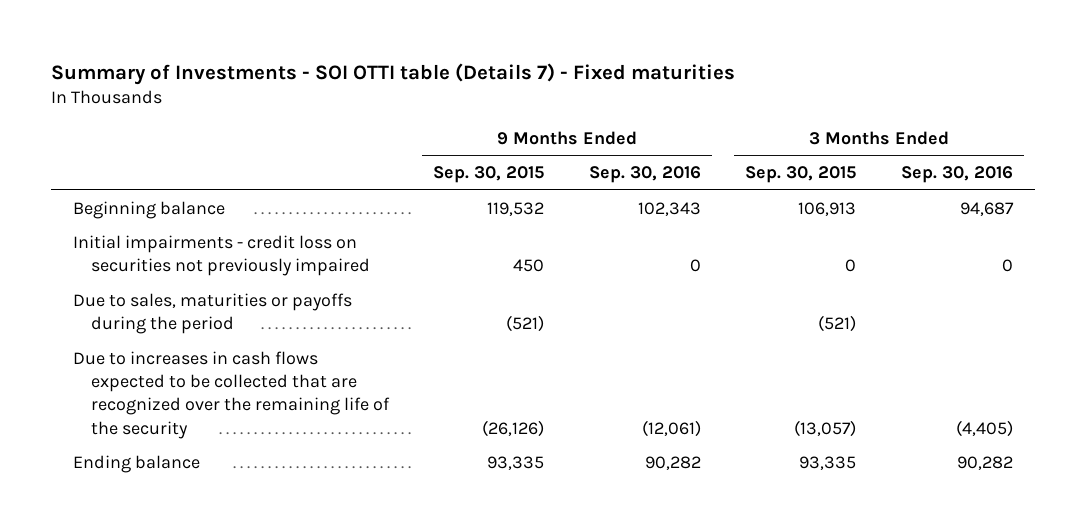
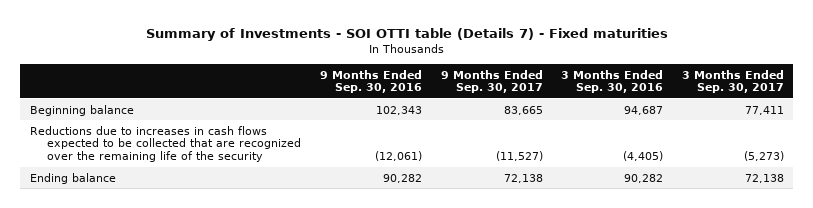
- | 9 Months Ended Sep. 30, 2015 | 9 Months Ended Sep. 30, 2016 | 3 Months Ended Sep. 30, 2015 | 3 Months Ended Sep. 30, 2016
+ | 9 Months Ended Sep. 30, 2016 | 9 Months Ended Sep. 30, 2017 | 3 Months Ended Sep. 30, 2016 | 3 Months Ended Sep. 30, 2017
- Initial impairments - credit loss on securities not previously impaired | 450 | 0 | 0 | 0
- Due to sales, maturities or payoffs during the period | (521) | | (521) |
- Due to increases in cash flows expected to be collected that are recognized over the remaining life of the security | (26,126) | (12,061) | (13,057) | (4,405)
+ Reductions due to increases in cash flows expected to be collected that are recognized over the remaining life of the security | (12,061) | (11,527) | (4,405) | (5,273)

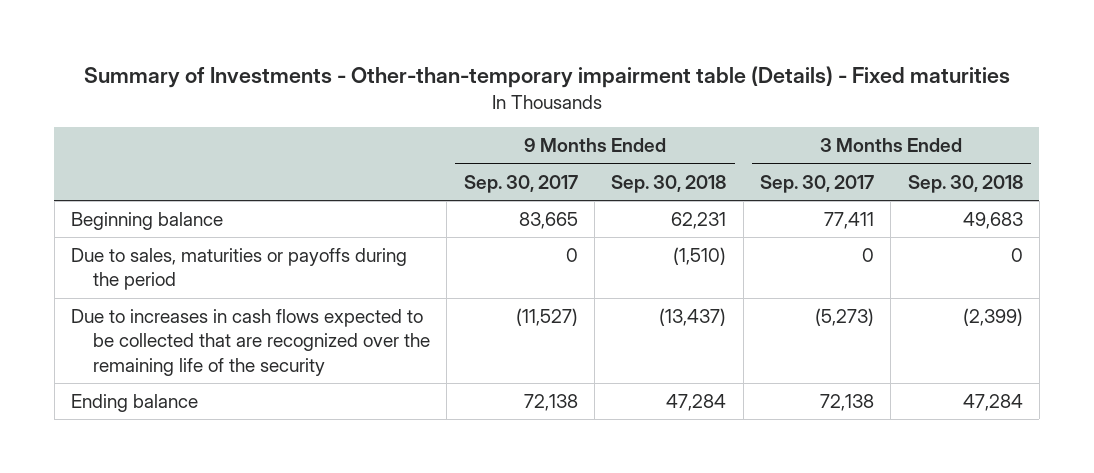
- Summary of Investments - SOI OTTI table (Details 7) - Fixed maturities
+ Summary of Investments - Other-than-temporary impairment table (Details) - Fixed maturities
- | 9 Months Ended Sep. 30, 2016 | 9 Months Ended Sep. 30, 2017 | 3 Months Ended Sep. 30, 2016 | 3 Months Ended Sep. 30, 2017
+ | 9 Months Ended Sep. 30, 2017 | 9 Months Ended Sep. 30, 2018 | 3 Months Ended Sep. 30, 2017 | 3 Months Ended Sep. 30, 2018
- Reductions due to increases in cash flows expected to be collected that are recognized over the remaining life of the security | (12,061) | (11,527) | (4,405) | (5,273)
+ Due to sales, maturities or payoffs during the period | 0 | (1,510) | 0 | 0
+ Due to increases in cash flows expected to be collected that are recognized over the remaining life of the security | (11,527) | (13,437) | (5,273) | (2,399)

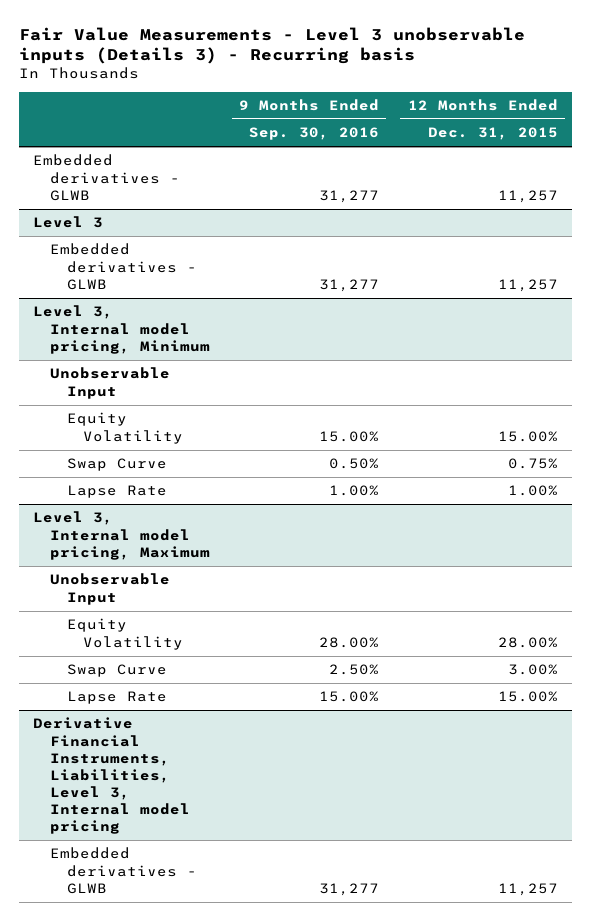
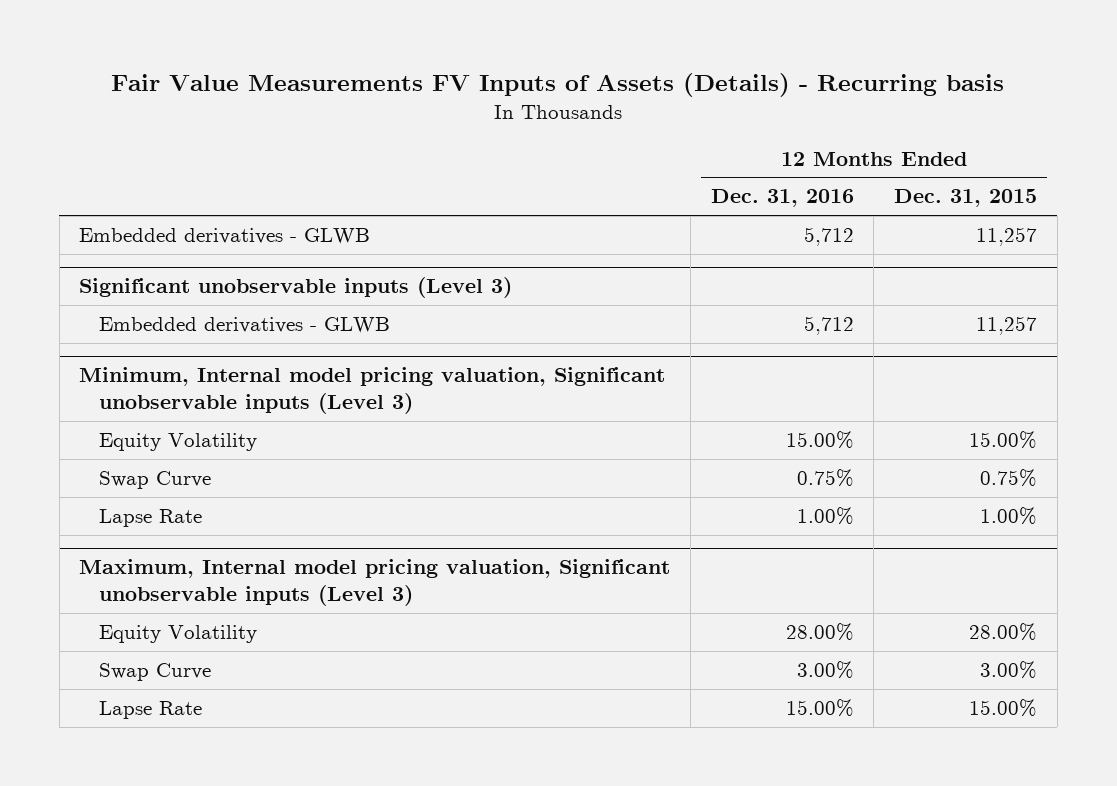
- Fair Value Measurements - Level 3 unobservable inputs (Details 3) - Recurring basis
+ Fair Value Measurements FV Inputs of Assets (Details) - Recurring basis
- | 9 Months Ended Sep. 30, 2016 | 12 Months Ended Dec. 31, 2015
+ | 12 Months Ended Dec. 31, 2016 | 12 Months Ended Dec. 31, 2015
- Level 3
+ Significant unobservable inputs (Level 3)
- Level 3, Internal model pricing, Minimum
- Unobservable Input
+ Minimum, Internal model pricing valuation, Significant unobservable inputs (Level 3)
- Level 3, Internal model pricing, Maximum
- Unobservable Input
+ Maximum, Internal model pricing valuation, Significant unobservable inputs (Level 3)
- Derivative Financial Instruments, Liabilities, Level 3, Internal model pricing
- Embedded derivatives - GLWB | 31,277 | 11,257

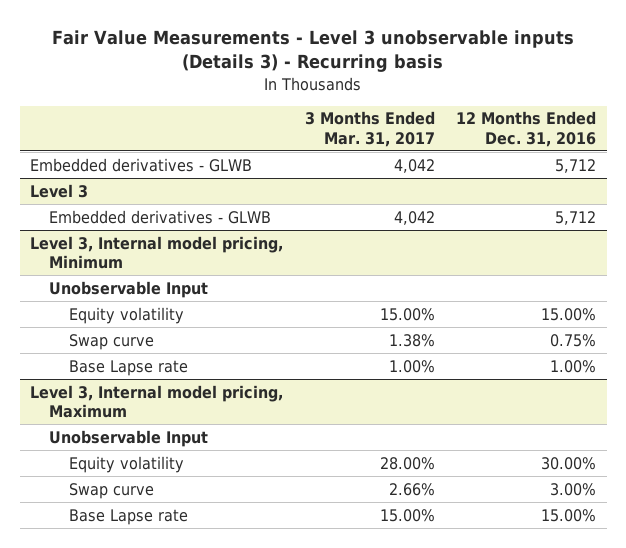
- Fair Value Measurements FV Inputs of Assets (Details) - Recurring basis
+ Fair Value Measurements - Level 3 unobservable inputs (Details 3) - Recurring basis
- | 12 Months Ended Dec. 31, 2016 | 12 Months Ended Dec. 31, 2015
+ | 3 Months Ended Mar. 31, 2017 | 12 Months Ended Dec. 31, 2016
- Significant unobservable inputs (Level 3)
+ Level 3
- Minimum, Internal model pricing valuation, Significant unobservable inputs (Level 3)
- Equity Volatility | 15.00% | 15.00%
- Swap Curve | 0.75% | 0.75%
- Lapse Rate | 1.00% | 1.00%
- Maximum, Internal model pricing valuation, Significant unobservable inputs (Level 3)
- Equity Volatility | 28.00% | 28.00%
- Swap Curve | 3.00% | 3.00%
- Lapse Rate | 15.00% | 15.00%
+ Level 3, Internal model pricing, Minimum
+ Unobservable Input
+ Equity volatility | 15.00% | 15.00%
+ Swap curve | 1.38% | 0.75%
+ Base Lapse rate | 1.00% | 1.00%
+ Level 3, Internal model pricing, Maximum
+ Unobservable Input
+ Equity volatility | 28.00% | 30.00%
+ Swap curve | 2.66% | 3.00%
+ Base Lapse rate | 15.00% | 15.00%

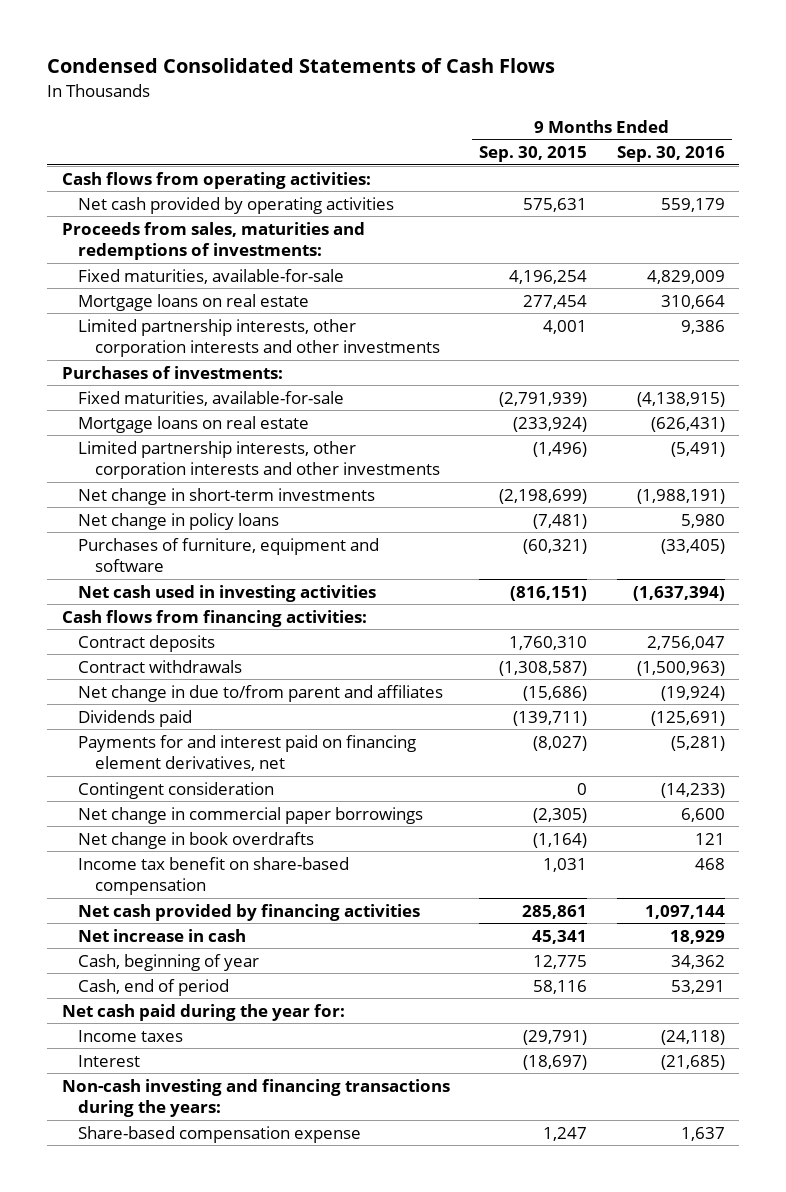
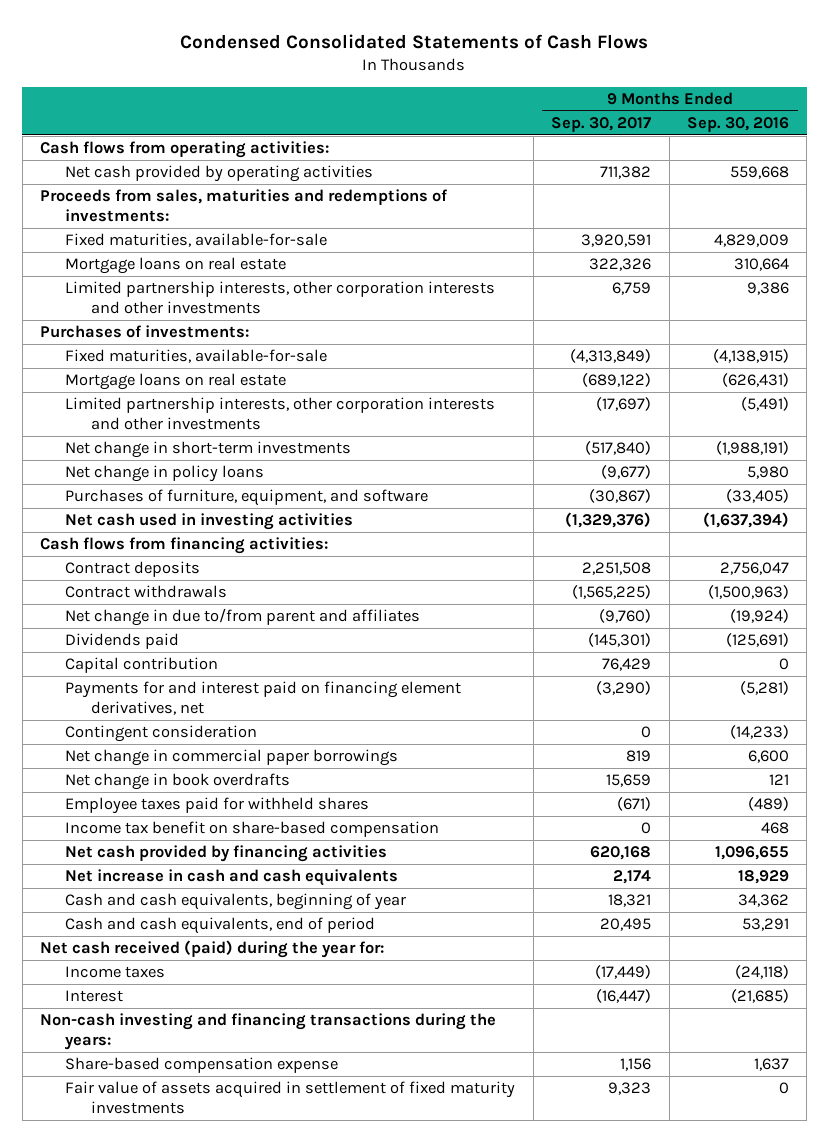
- | 9 Months Ended Sep. 30, 2015 | 9 Months Ended Sep. 30, 2016
+ | 9 Months Ended Sep. 30, 2017 | 9 Months Ended Sep. 30, 2016
- Net cash provided by operating activities | 575,631 | 559,179
+ Net cash provided by operating activities | 711,382 | 559,668
- Purchases of furniture, equipment and software | (60,321) | (33,405)
+ Purchases of furniture, equipment, and software | (30,867) | (33,405)
+ Capital contribution | 76,429 | 0
+ Employee taxes paid for withheld shares | (671) | (489)
- Net cash provided by financing activities | 285,861 | 1,097,144
- Net increase in cash | 45,341 | 18,929
- Cash, beginning of year | 12,775 | 34,362
- Cash, end of period | 58,116 | 53,291
- Net cash paid during the year for:
+ Net cash provided by financing activities | 620,168 | 1,096,655
+ Net increase in cash and cash equivalents | 2,174 | 18,929
+ Cash and cash equivalents, beginning of year | 18,321 | 34,362
+ Cash and cash equivalents, end of period | 20,495 | 53,291
+ Net cash received (paid) during the year for:
+ Fair value of assets acquired in settlement of fixed maturity investments | 9,323 | 0

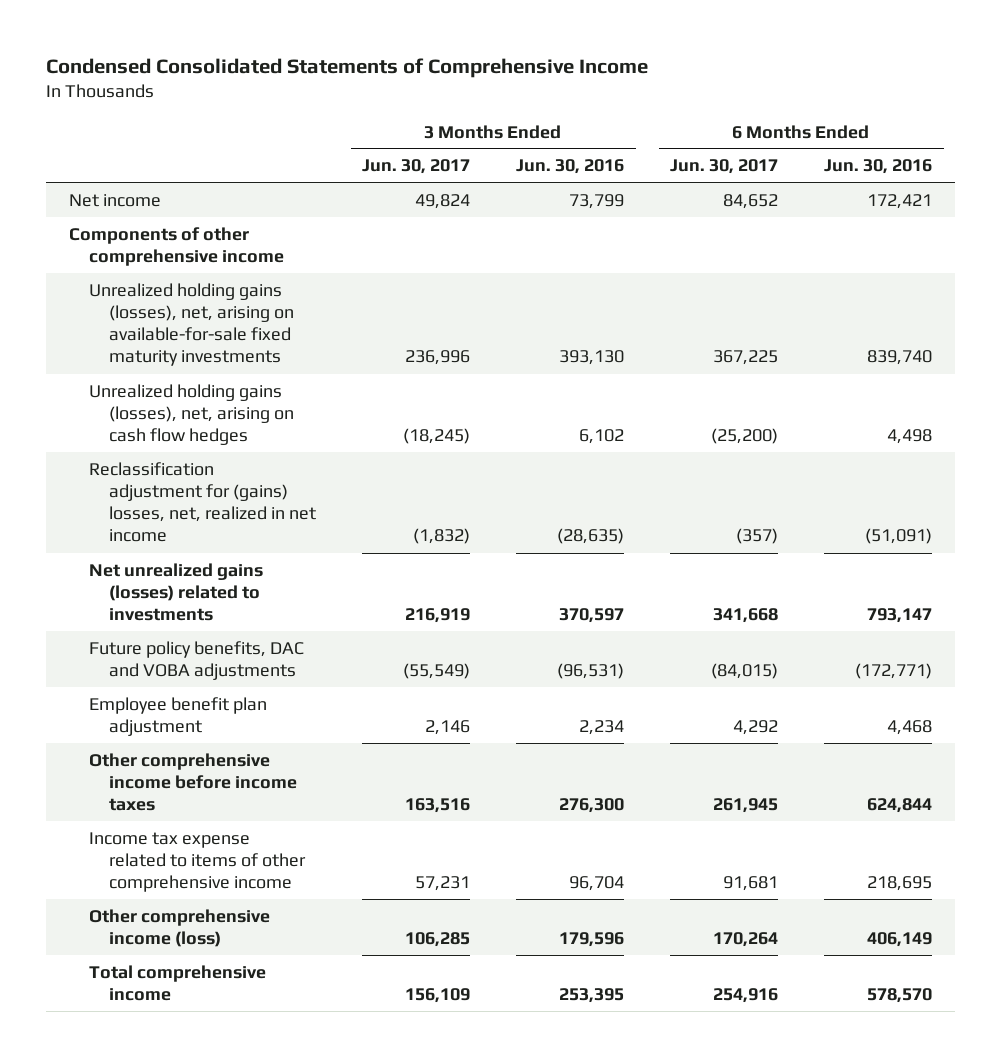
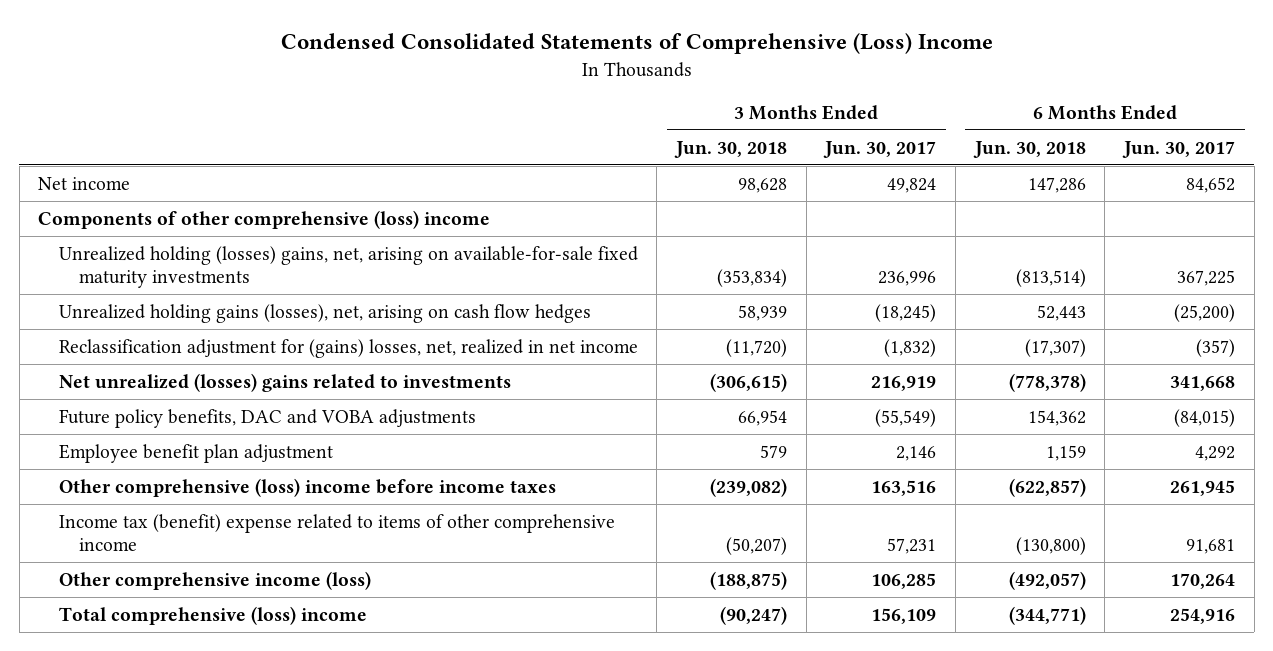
- Condensed Consolidated Statements of Comprehensive Income
+ Condensed Consolidated Statements of Comprehensive (Loss) Income
- | 3 Months Ended Jun. 30, 2017 | 3 Months Ended Jun. 30, 2016 | 6 Months Ended Jun. 30, 2017 | 6 Months Ended Jun. 30, 2016
+ | 3 Months Ended Jun. 30, 2018 | 3 Months Ended Jun. 30, 2017 | 6 Months Ended Jun. 30, 2018 | 6 Months Ended Jun. 30, 2017
- Components of other comprehensive income
- Unrealized holding gains (losses), net, arising on available-for-sale fixed maturity investments | 236,996 | 393,130 | 367,225 | 839,740
+ Components of other comprehensive (loss) income
+ Unrealized holding (losses) gains, net, arising on available-for-sale fixed maturity investments | (353,834) | 236,996 | (813,514) | 367,225
- Net unrealized gains (losses) related to investments | 216,919 | 370,597 | 341,668 | 793,147
+ Net unrealized (losses) gains related to investments | (306,615) | 216,919 | (778,378) | 341,668
- Other comprehensive income before income taxes | 163,516 | 276,300 | 261,945 | 624,844
- Income tax expense related to items of other comprehensive income | 57,231 | 96,704 | 91,681 | 218,695
+ Other comprehensive (loss) income before income taxes | (239,082) | 163,516 | (622,857) | 261,945
+ Income tax (benefit) expense related to items of other comprehensive income | (50,207) | 57,231 | (130,800) | 91,681
- Total comprehensive income | 156,109 | 253,395 | 254,916 | 578,570
+ Total comprehensive (loss) income | (90,247) | 156,109 | (344,771) | 254,916

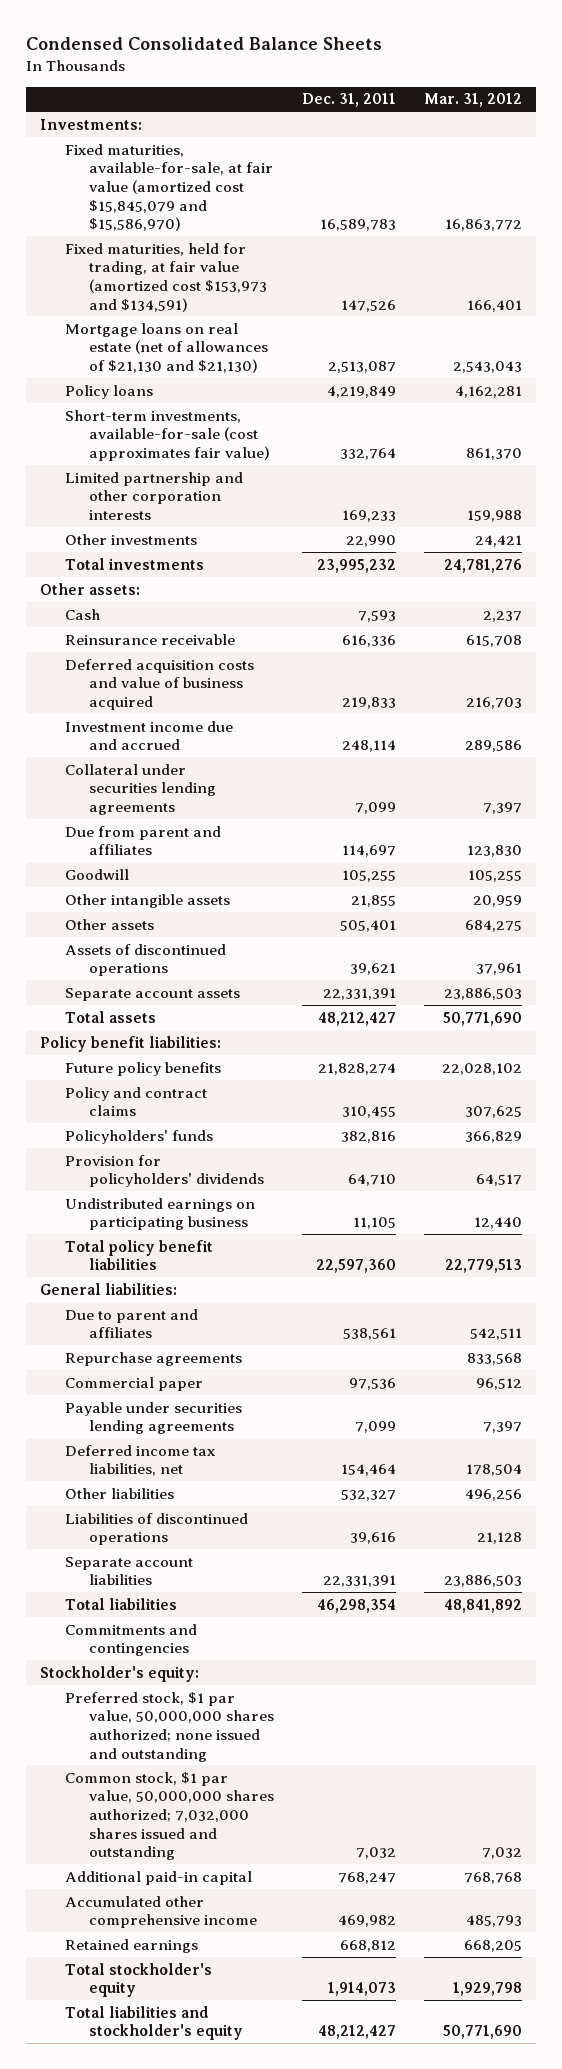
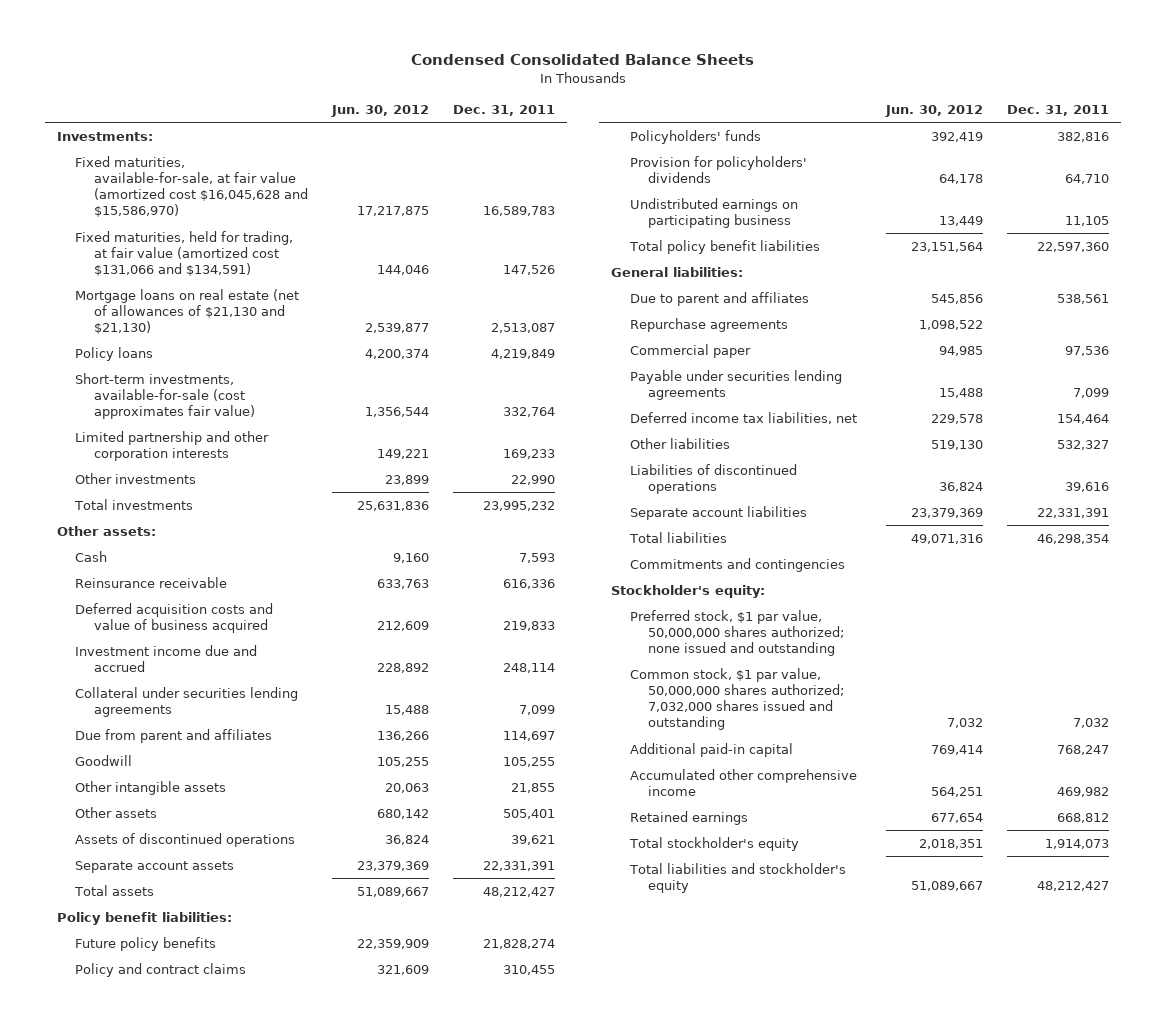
- | Dec. 31, 2011 | Mar. 31, 2012
+ | Jun. 30, 2012 | Dec. 31, 2011
- Fixed maturities, available-for-sale, at fair value (amortized cost $15,845,079 and $15,586,970) | 16,589,783 | 16,863,772
- Fixed maturities, held for trading, at fair value (amortized cost $153,973 and $134,591) | 147,526 | 166,401
+ Fixed maturities, available-for-sale, at fair value (amortized cost $16,045,628 and $15,586,970) | 17,217,875 | 16,589,783
+ Fixed maturities, held for trading, at fair value (amortized cost $131,066 and $134,591) | 144,046 | 147,526

